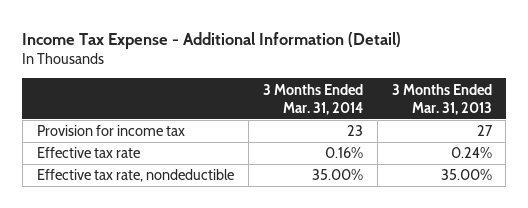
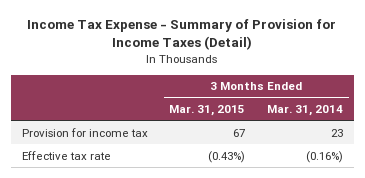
- Income Tax Expense - Additional Information (Detail)
+ Income Tax Expense - Summary of Provision for Income Taxes (Detail)
- | 3 Months Ended Mar. 31, 2014 | 3 Months Ended Mar. 31, 2013
+ | 3 Months Ended Mar. 31, 2015 | 3 Months Ended Mar. 31, 2014
- Effective tax rate | 0.16% | 0.24%
- Effective tax rate, nondeductible | 35.00% | 35.00%
+ Effective tax rate | (0.43%) | (0.16%)

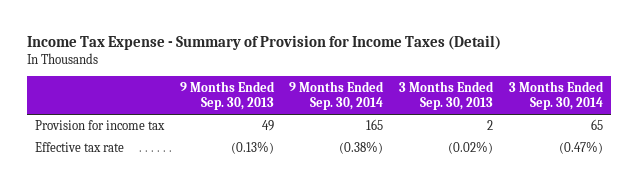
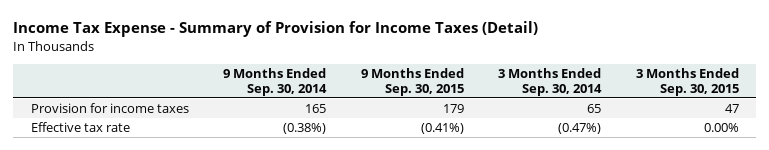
- | 9 Months Ended Sep. 30, 2013 | 9 Months Ended Sep. 30, 2014 | 3 Months Ended Sep. 30, 2013 | 3 Months Ended Sep. 30, 2014
+ | 9 Months Ended Sep. 30, 2014 | 9 Months Ended Sep. 30, 2015 | 3 Months Ended Sep. 30, 2014 | 3 Months Ended Sep. 30, 2015
- Provision for income tax | 49 | 165 | 2 | 65
+ Provision for income taxes | 165 | 179 | 65 | 47

